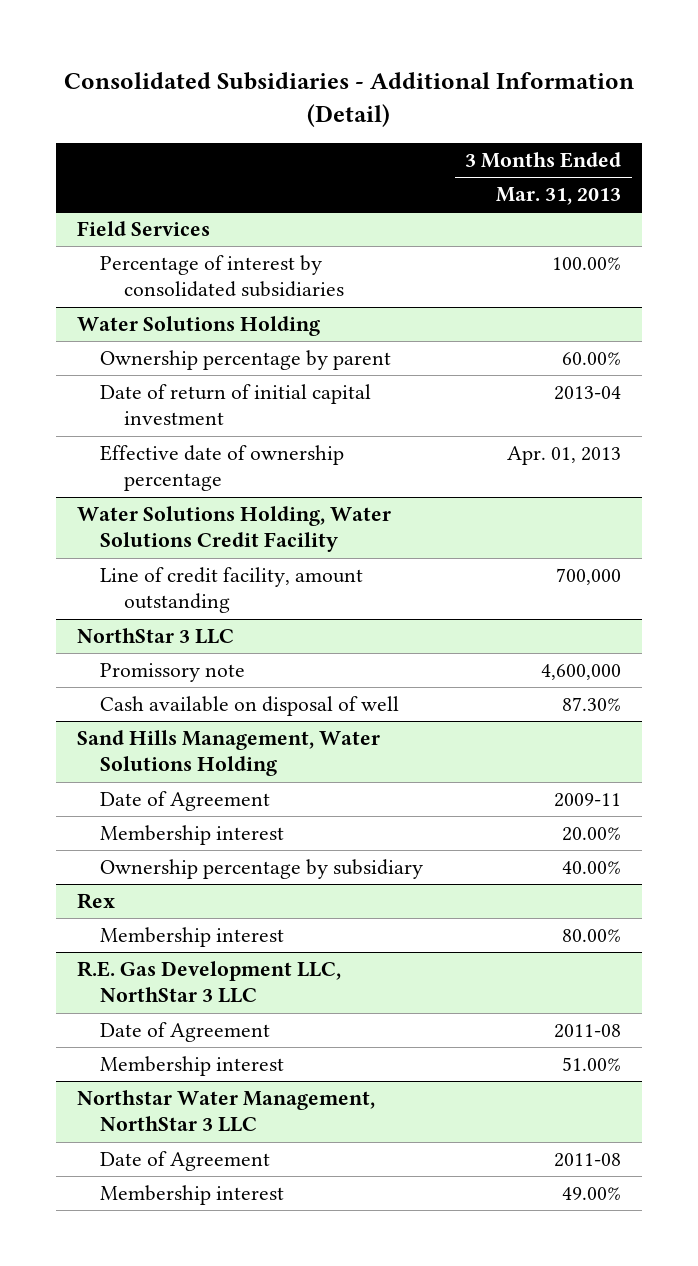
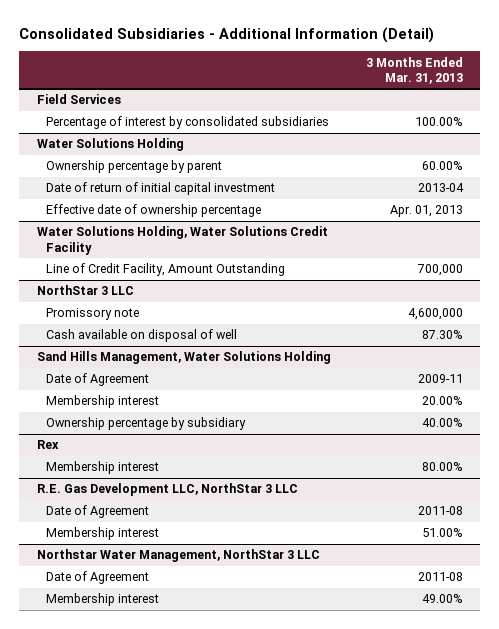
@ Water Solutions Holding, Water Solutions Credit Facility
- Line of credit facility, amount outstanding | 700,000
+ Line of Credit Facility, Amount Outstanding | 700,000

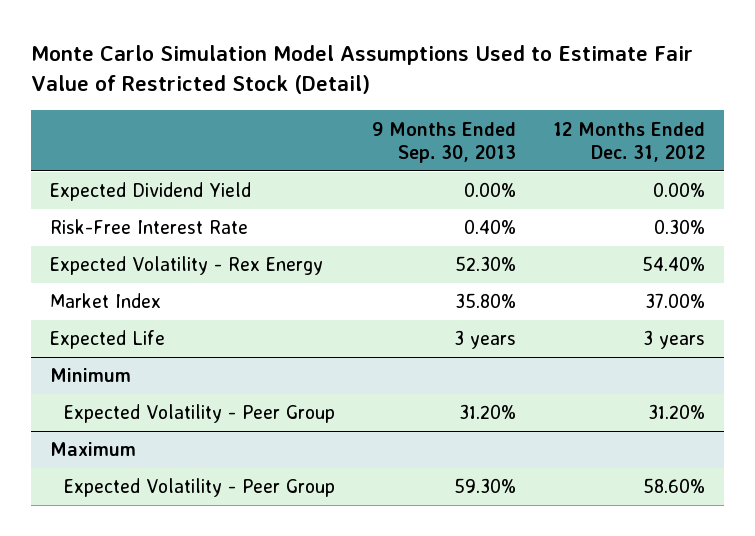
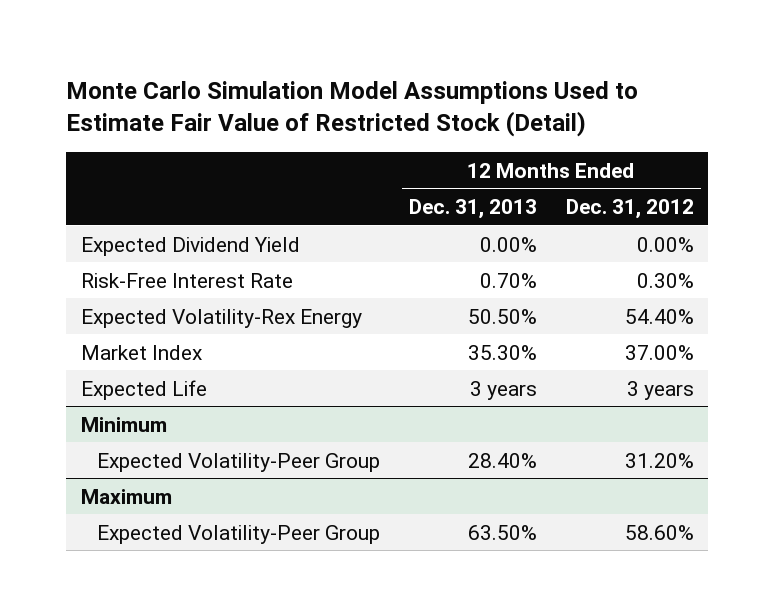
- | 9 Months Ended Sep. 30, 2013 | 12 Months Ended Dec. 31, 2012
+ | 12 Months Ended Dec. 31, 2013 | 12 Months Ended Dec. 31, 2012
- Expected Volatility - Rex Energy | 52.30% | 54.40%
+ Expected Volatility-Rex Energy | 50.50% | 54.40%
@ Minimum
- Expected Volatility - Peer Group | 31.20% | 31.20%
+ Expected Volatility-Peer Group | 28.40% | 31.20%
@ Maximum
- Expected Volatility - Peer Group | 59.30% | 58.60%
+ Expected Volatility-Peer Group | 63.50% | 58.60%

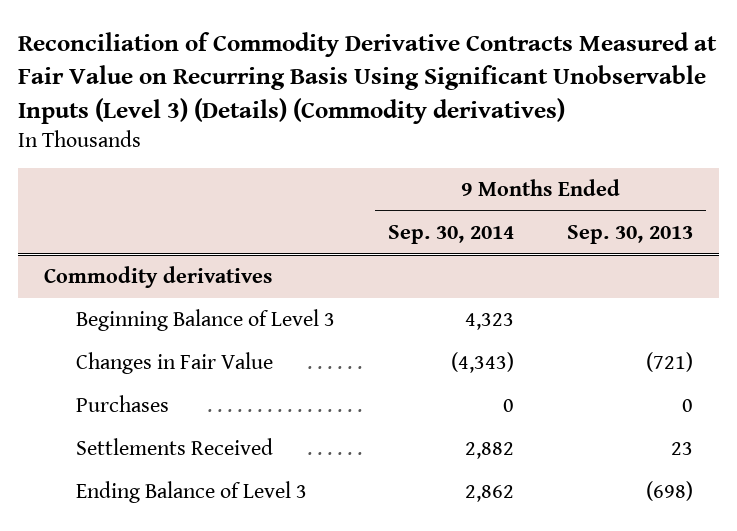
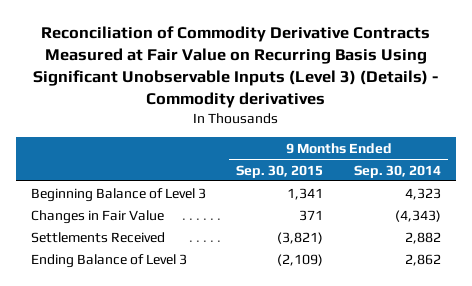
- Reconciliation of Commodity Derivative Contracts Measured at Fair Value on Recurring Basis Using Significant Unobservable Inputs (Level 3) (Details) (Commodity derivatives)
+ Reconciliation of Commodity Derivative Contracts Measured at Fair Value on Recurring Basis Using Significant Unobservable Inputs (Level 3) (Details) - Commodity derivatives
- | 9 Months Ended Sep. 30, 2014 | 9 Months Ended Sep. 30, 2013
+ | 9 Months Ended Sep. 30, 2015 | 9 Months Ended Sep. 30, 2014
- Commodity derivatives
- Purchases | 0 | 0

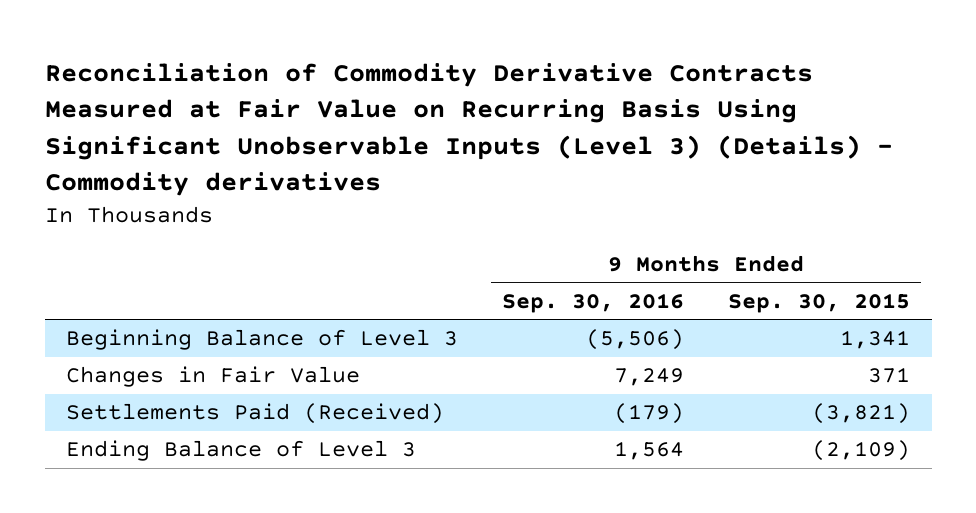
- | 9 Months Ended Sep. 30, 2015 | 9 Months Ended Sep. 30, 2014
+ | 9 Months Ended Sep. 30, 2016 | 9 Months Ended Sep. 30, 2015
- Settlements Received | (3,821) | 2,882
+ Settlements Paid (Received) | (179) | (3,821)

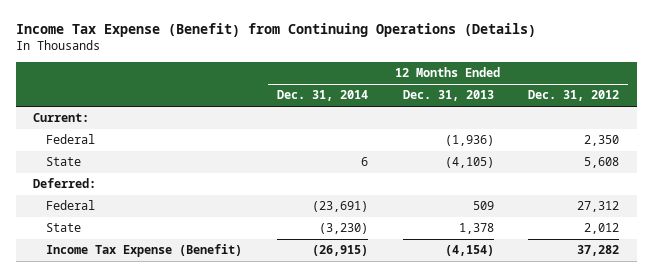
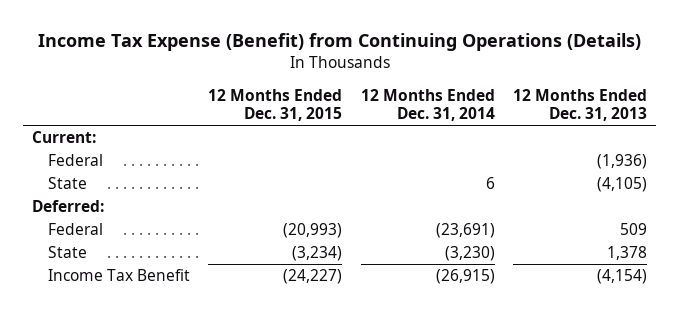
- | 12 Months Ended Dec. 31, 2014 | 12 Months Ended Dec. 31, 2013 | 12 Months Ended Dec. 31, 2012
+ | 12 Months Ended Dec. 31, 2015 | 12 Months Ended Dec. 31, 2014 | 12 Months Ended Dec. 31, 2013
- Income Tax Expense (Benefit) | (26,915) | (4,154) | 37,282
+ Income Tax Benefit | (24,227) | (26,915) | (4,154)

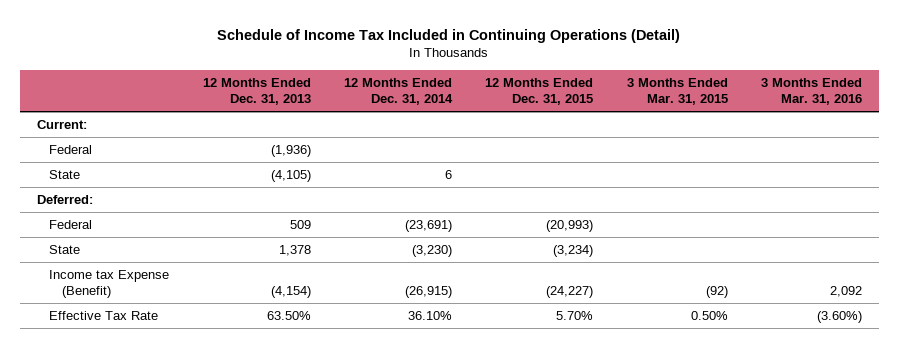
- Income Tax Expense (Benefit) from Continuing Operations (Details)
+ Schedule of Income Tax Included in Continuing Operations (Detail)
- | 12 Months Ended Dec. 31, 2015 | 12 Months Ended Dec. 31, 2014 | 12 Months Ended Dec. 31, 2013
+ | 12 Months Ended Dec. 31, 2013 | 12 Months Ended Dec. 31, 2014 | 12 Months Ended Dec. 31, 2015 | 3 Months Ended Mar. 31, 2015 | 3 Months Ended Mar. 31, 2016
- Income Tax Benefit | (24,227) | (26,915) | (4,154)
+ Income tax Expense (Benefit) | (4,154) | (26,915) | (24,227) | (92) | 2,092
+ Effective Tax Rate | 63.50% | 36.10% | 5.70% | 0.50% | (3.60%)

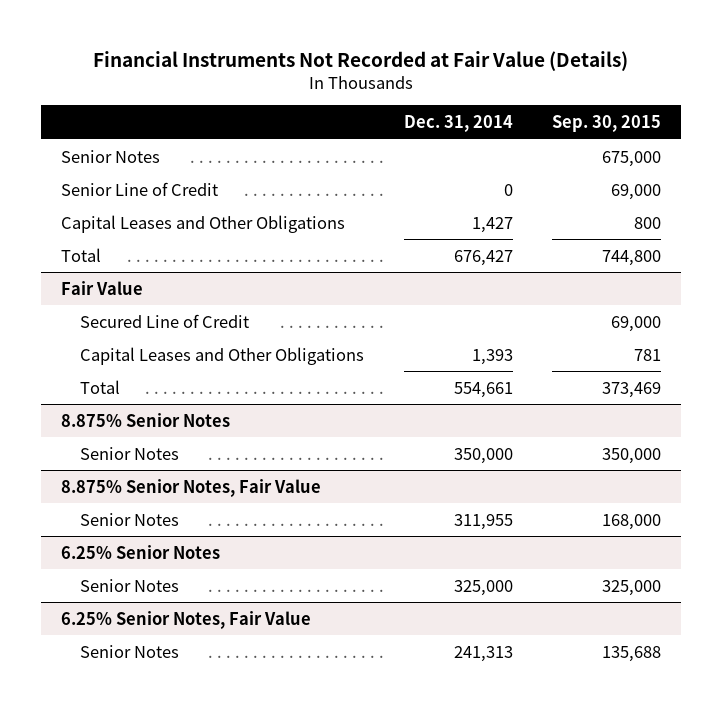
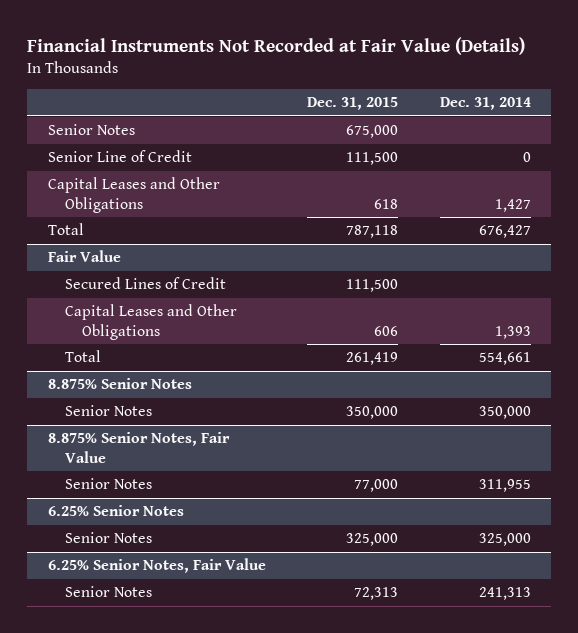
- | Dec. 31, 2014 | Sep. 30, 2015
+ | Dec. 31, 2015 | Dec. 31, 2014
@ Fair Value
- Secured Line of Credit | | 69,000
+ Secured Lines of Credit | 111,500 |

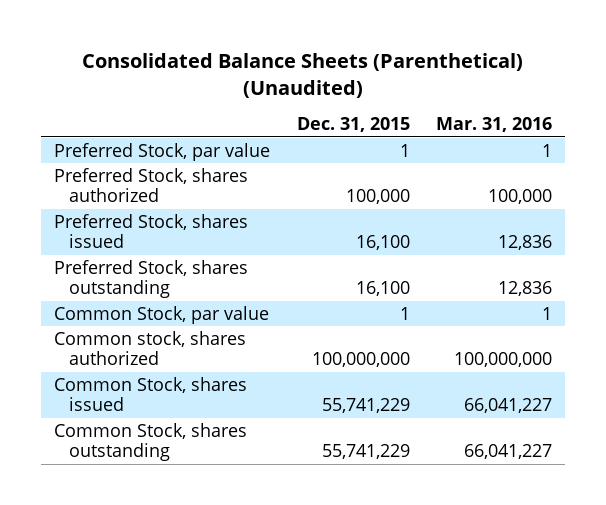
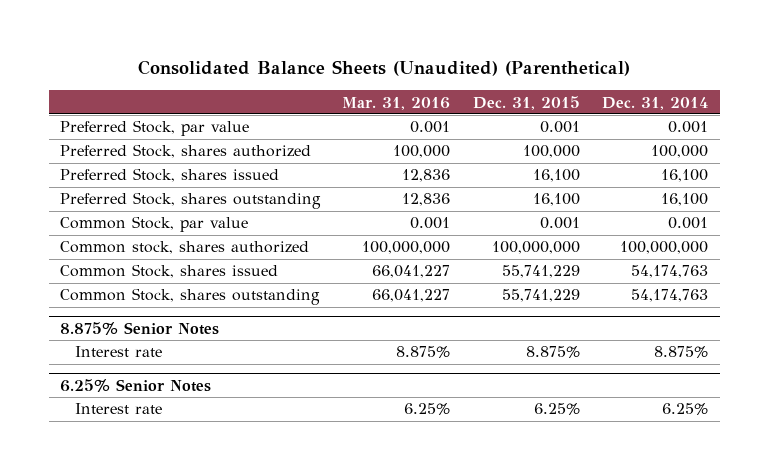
- Consolidated Balance Sheets (Parenthetical) (Unaudited)
+ Consolidated Balance Sheets (Unaudited) (Parenthetical)
- | Dec. 31, 2015 | Mar. 31, 2016
+ | Mar. 31, 2016 | Dec. 31, 2015 | Dec. 31, 2014
- Preferred Stock, par value | 1 | 1
+ Preferred Stock, par value | 0.001 | 0.001 | 0.001
- Common Stock, par value | 1 | 1
+ Common Stock, par value | 0.001 | 0.001 | 0.001
+ 8.875% Senior Notes
+ Interest rate | 8.875% | 8.875% | 8.875%
+ 6.25% Senior Notes
+ Interest rate | 6.25% | 6.25% | 6.25%

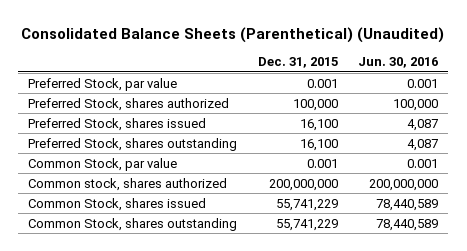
- Consolidated Balance Sheets (Unaudited) (Parenthetical)
+ Consolidated Balance Sheets (Parenthetical) (Unaudited)
- | Mar. 31, 2016 | Dec. 31, 2015 | Dec. 31, 2014
+ | Dec. 31, 2015 | Jun. 30, 2016
- Common stock, shares authorized | 100,000,000 | 100,000,000 | 100,000,000
+ Common stock, shares authorized | 200,000,000 | 200,000,000
- 8.875% Senior Notes
- Interest rate | 8.875% | 8.875% | 8.875%
- 6.25% Senior Notes
- Interest rate | 6.25% | 6.25% | 6.25%

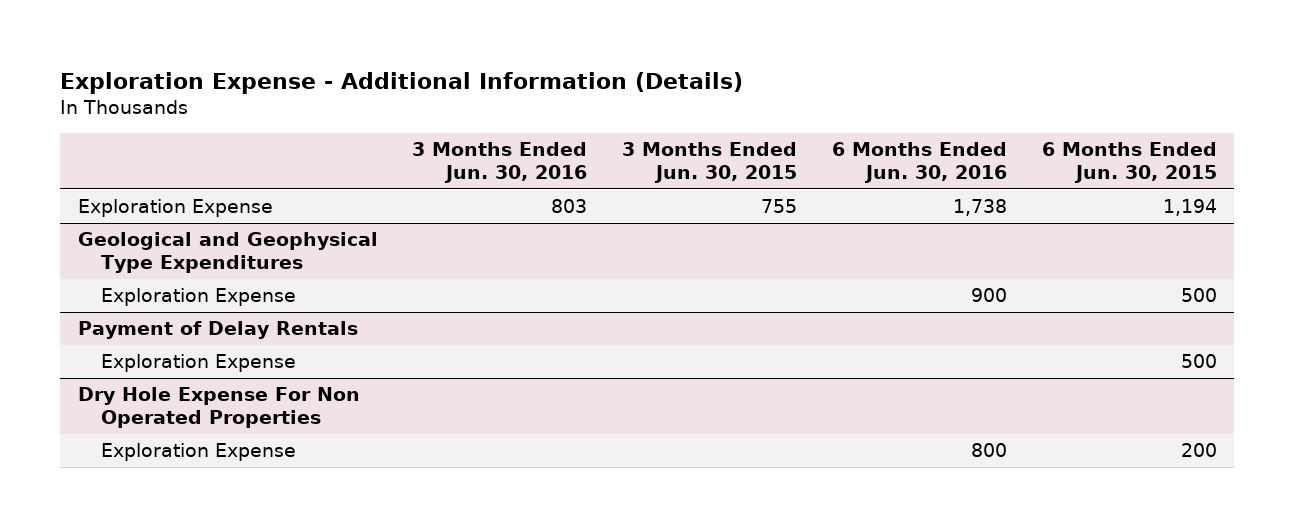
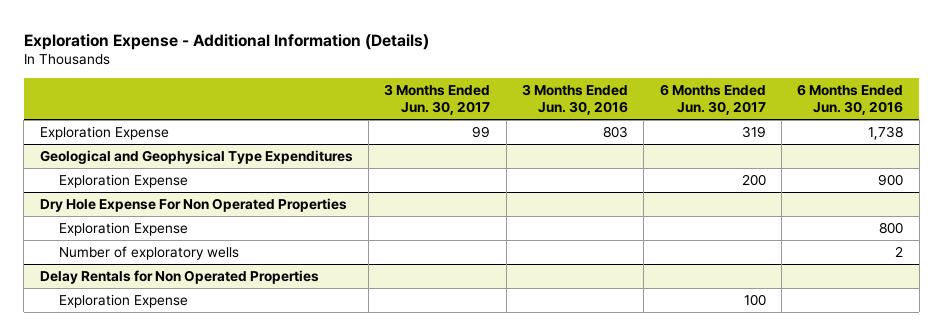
- | 3 Months Ended Jun. 30, 2016 | 3 Months Ended Jun. 30, 2015 | 6 Months Ended Jun. 30, 2016 | 6 Months Ended Jun. 30, 2015
+ | 3 Months Ended Jun. 30, 2017 | 3 Months Ended Jun. 30, 2016 | 6 Months Ended Jun. 30, 2017 | 6 Months Ended Jun. 30, 2016
- Payment of Delay Rentals
- Exploration Expense | | | | 500
@ Dry Hole Expense For Non Operated Properties
+ Number of exploratory wells | | | | 2
+ Delay Rentals for Non Operated Properties
+ Exploration Expense | | | 100 |

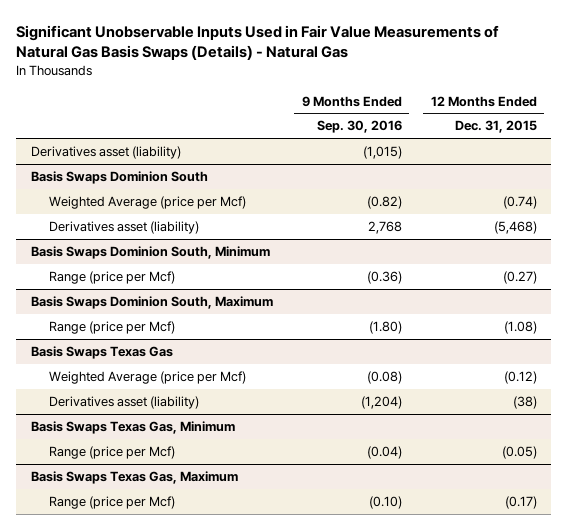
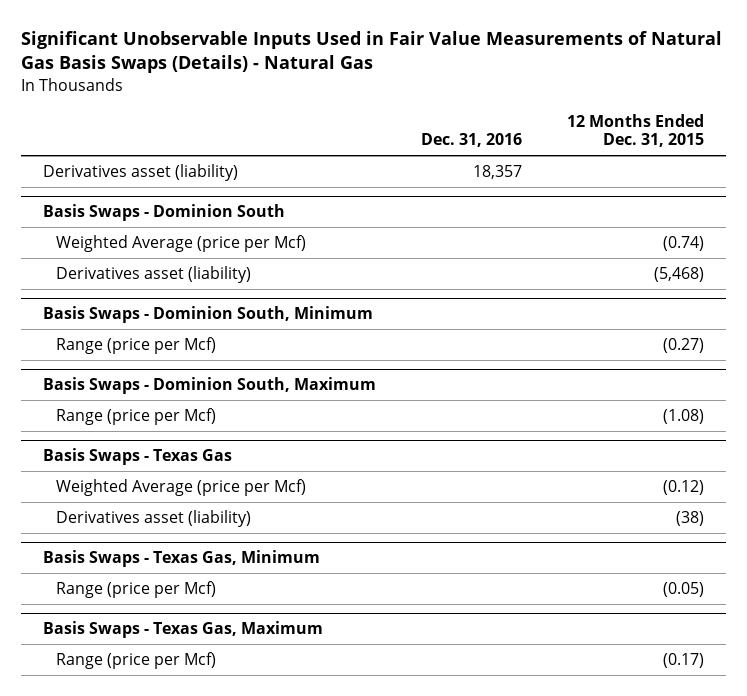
- | 9 Months Ended Sep. 30, 2016 | 12 Months Ended Dec. 31, 2015
+ | Dec. 31, 2016 | 12 Months Ended Dec. 31, 2015
- Basis Swaps Dominion South
+ Basis Swaps - Dominion South
- Basis Swaps Dominion South, Minimum
+ Basis Swaps - Dominion South, Minimum
- Basis Swaps Dominion South, Maximum
+ Basis Swaps - Dominion South, Maximum
- Basis Swaps Texas Gas
+ Basis Swaps - Texas Gas
- Basis Swaps Texas Gas, Minimum
+ Basis Swaps - Texas Gas, Minimum
- Basis Swaps Texas Gas, Maximum
+ Basis Swaps - Texas Gas, Maximum

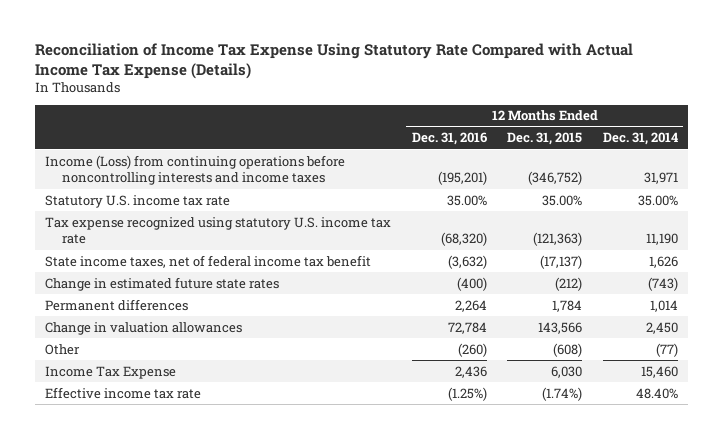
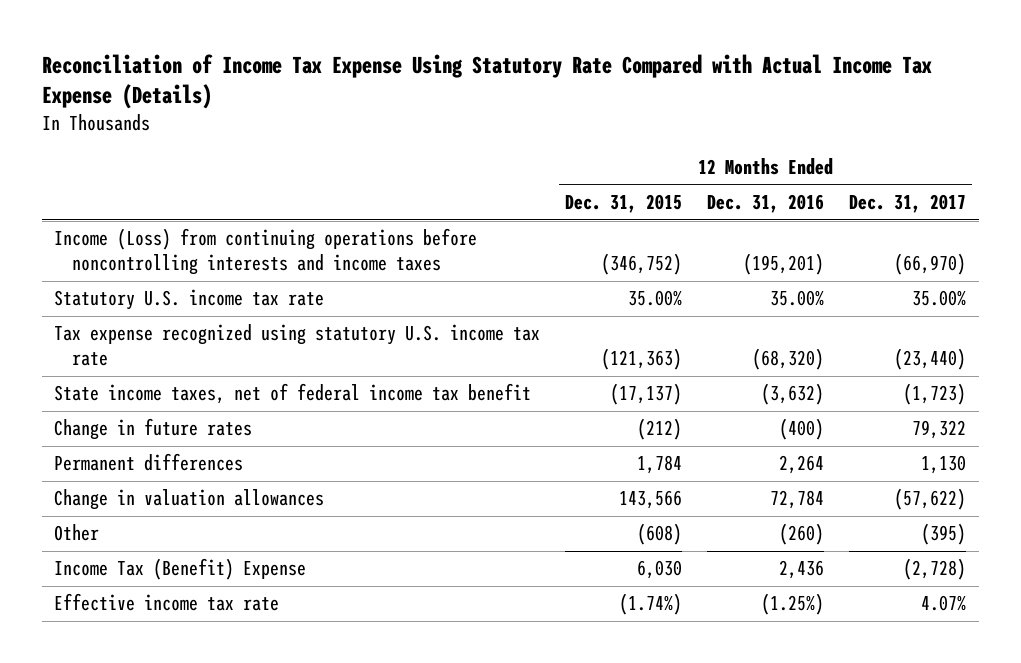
- | 12 Months Ended Dec. 31, 2016 | 12 Months Ended Dec. 31, 2015 | 12 Months Ended Dec. 31, 2014
+ | 12 Months Ended Dec. 31, 2015 | 12 Months Ended Dec. 31, 2016 | 12 Months Ended Dec. 31, 2017
- Change in estimated future state rates | (400) | (212) | (743)
+ Change in future rates | (212) | (400) | 79,322
- Income Tax Expense | 2,436 | 6,030 | 15,460
+ Income Tax (Benefit) Expense | 6,030 | 2,436 | (2,728)

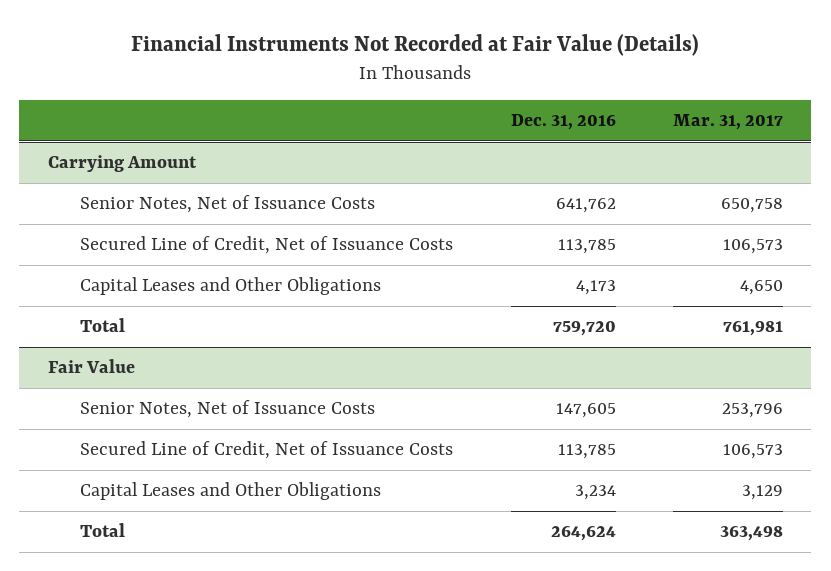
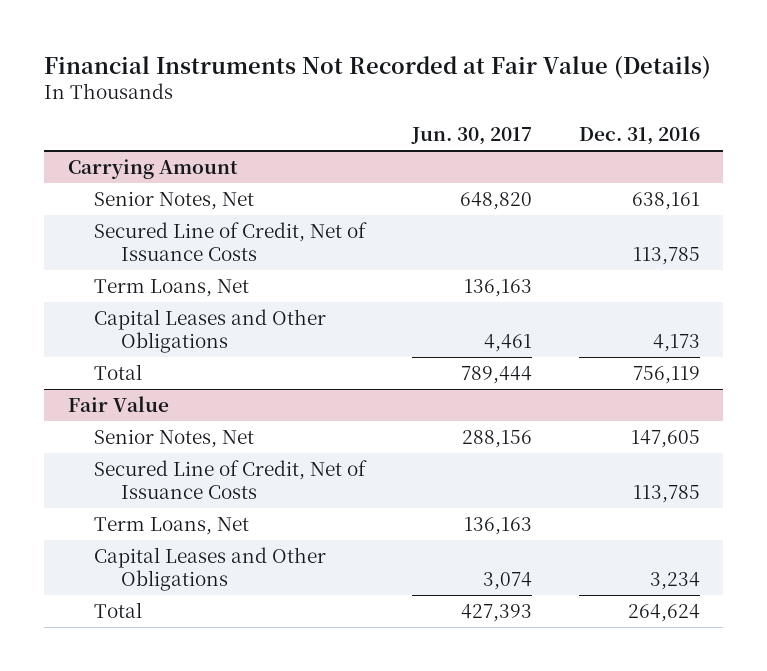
- | Dec. 31, 2016 | Mar. 31, 2017
+ | Jun. 30, 2017 | Dec. 31, 2016
@ Carrying Amount
- Senior Notes, Net of Issuance Costs | 641,762 | 650,758
+ Senior Notes, Net | 648,820 | 638,161
+ Term Loans, Net | 136,163 |
- Total | 759,720 | 761,981
+ Total | 789,444 | 756,119
@ Fair Value
- Senior Notes, Net of Issuance Costs | 147,605 | 253,796
+ Senior Notes, Net | 288,156 | 147,605
+ Term Loans, Net | 136,163 |

